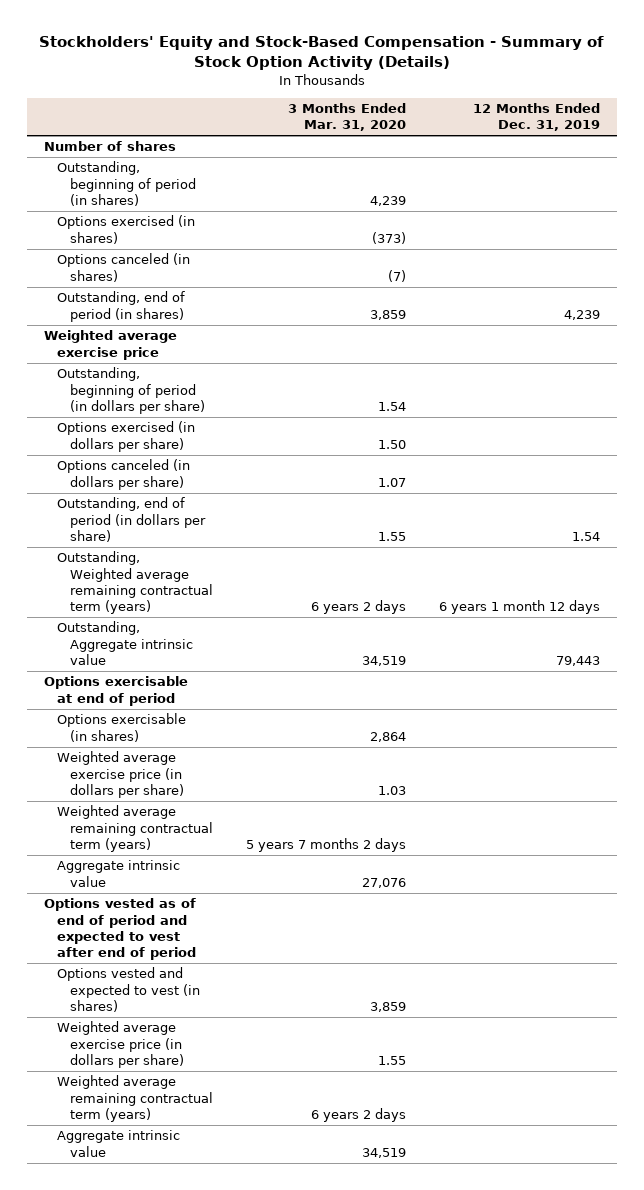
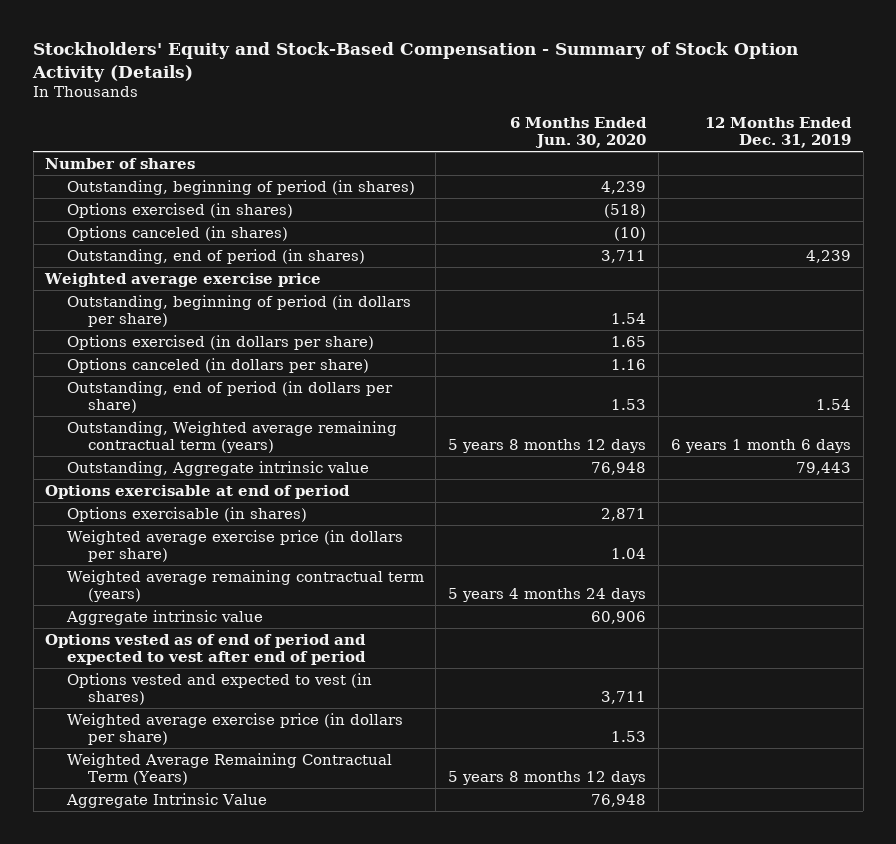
- | 3 Months Ended Mar. 31, 2020 | 12 Months Ended Dec. 31, 2019
+ | 6 Months Ended Jun. 30, 2020 | 12 Months Ended Dec. 31, 2019
- Outstanding, Weighted average remaining contractual term (years) | 6 years 2 days | 6 years 1 month 12 days
+ Outstanding, Weighted average remaining contractual term (years) | 5 years 8 months 12 days | 6 years 1 month 6 days
- Weighted average remaining contractual term (years) | 6 years 2 days |
- Aggregate intrinsic value | 34,519 |
+ Weighted Average Remaining Contractual Term (Years) | 5 years 8 months 12 days |
+ Aggregate Intrinsic Value | 76,948 |

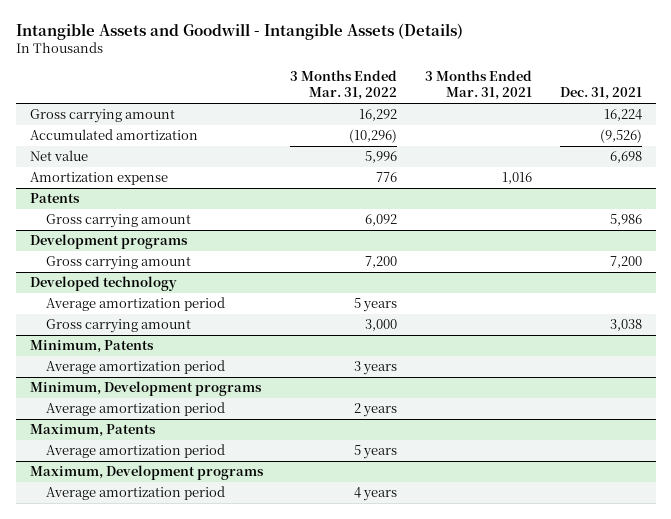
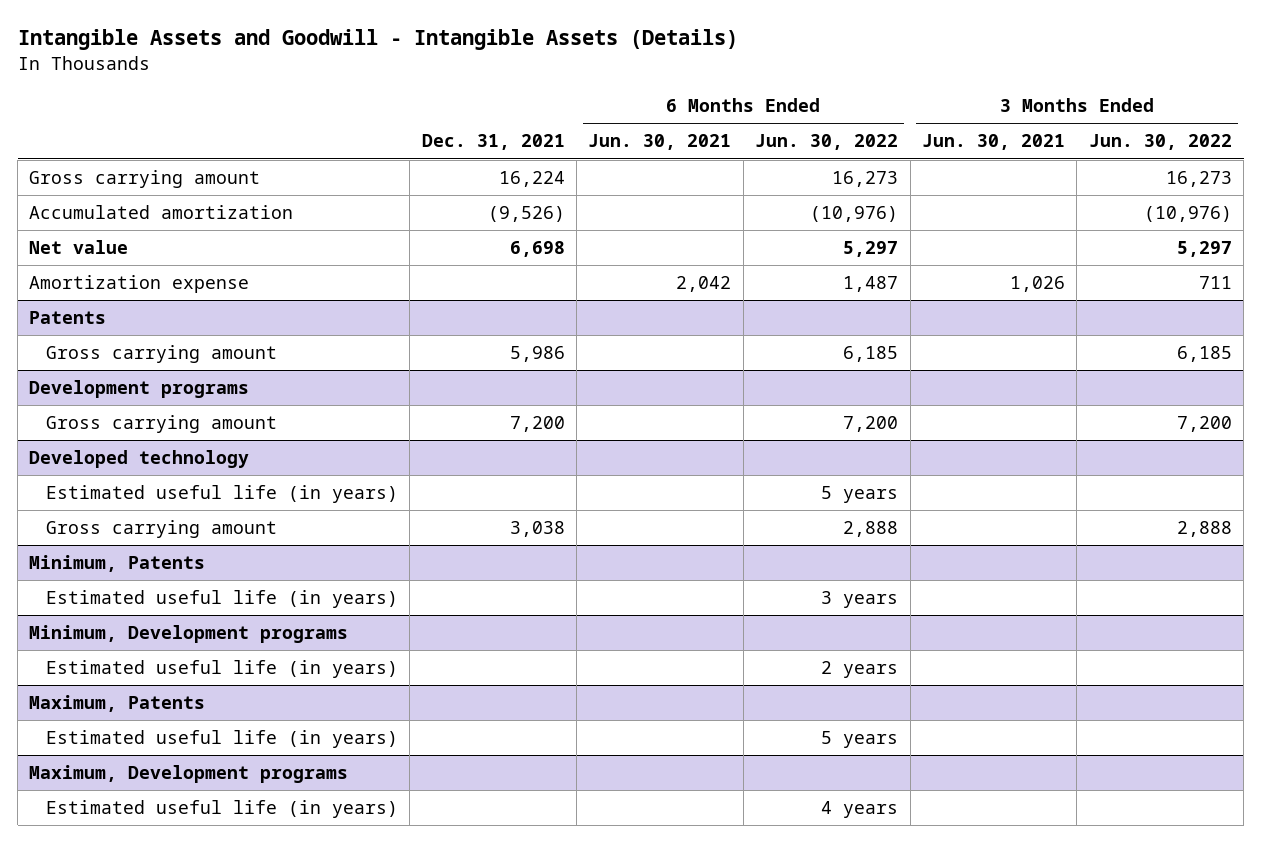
- | 3 Months Ended Mar. 31, 2022 | 3 Months Ended Mar. 31, 2021 | Dec. 31, 2021
+ | Dec. 31, 2021 | 6 Months Ended Jun. 30, 2021 | 6 Months Ended Jun. 30, 2022 | 3 Months Ended Jun. 30, 2021 | 3 Months Ended Jun. 30, 2022
@ Developed technology
- Average amortization period | 5 years | |
+ Estimated useful life (in years) | | | 5 years | |
@ Minimum, Patents
- Average amortization period | 3 years | |
+ Estimated useful life (in years) | | | 3 years | |
@ Minimum, Development programs
- Average amortization period | 2 years | |
+ Estimated useful life (in years) | | | 2 years | |
@ Maximum, Patents
- Average amortization period | 5 years | |
+ Estimated useful life (in years) | | | 5 years | |
@ Maximum, Development programs
- Average amortization period | 4 years | |
+ Estimated useful life (in years) | | | 4 years | |

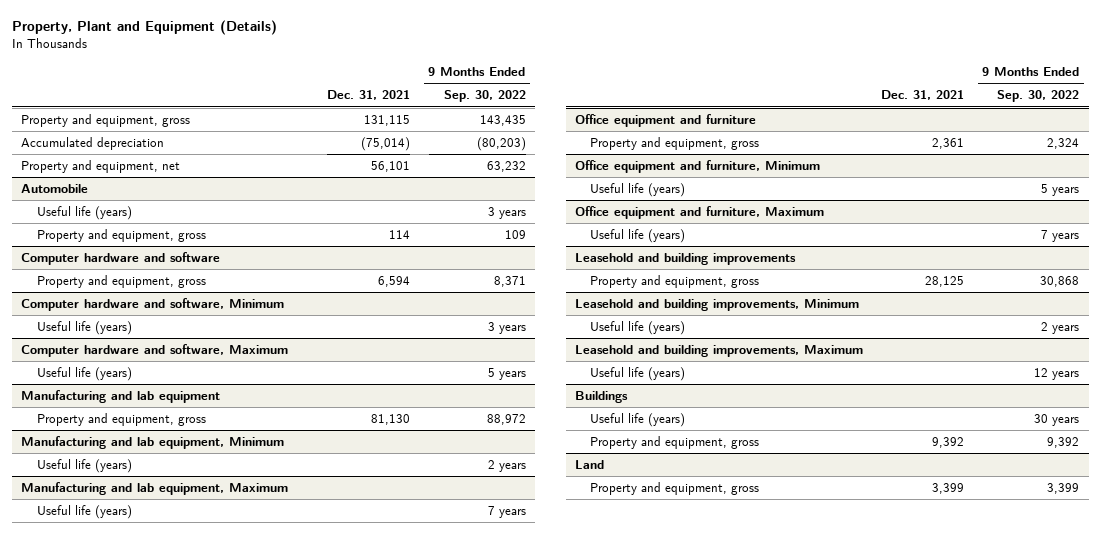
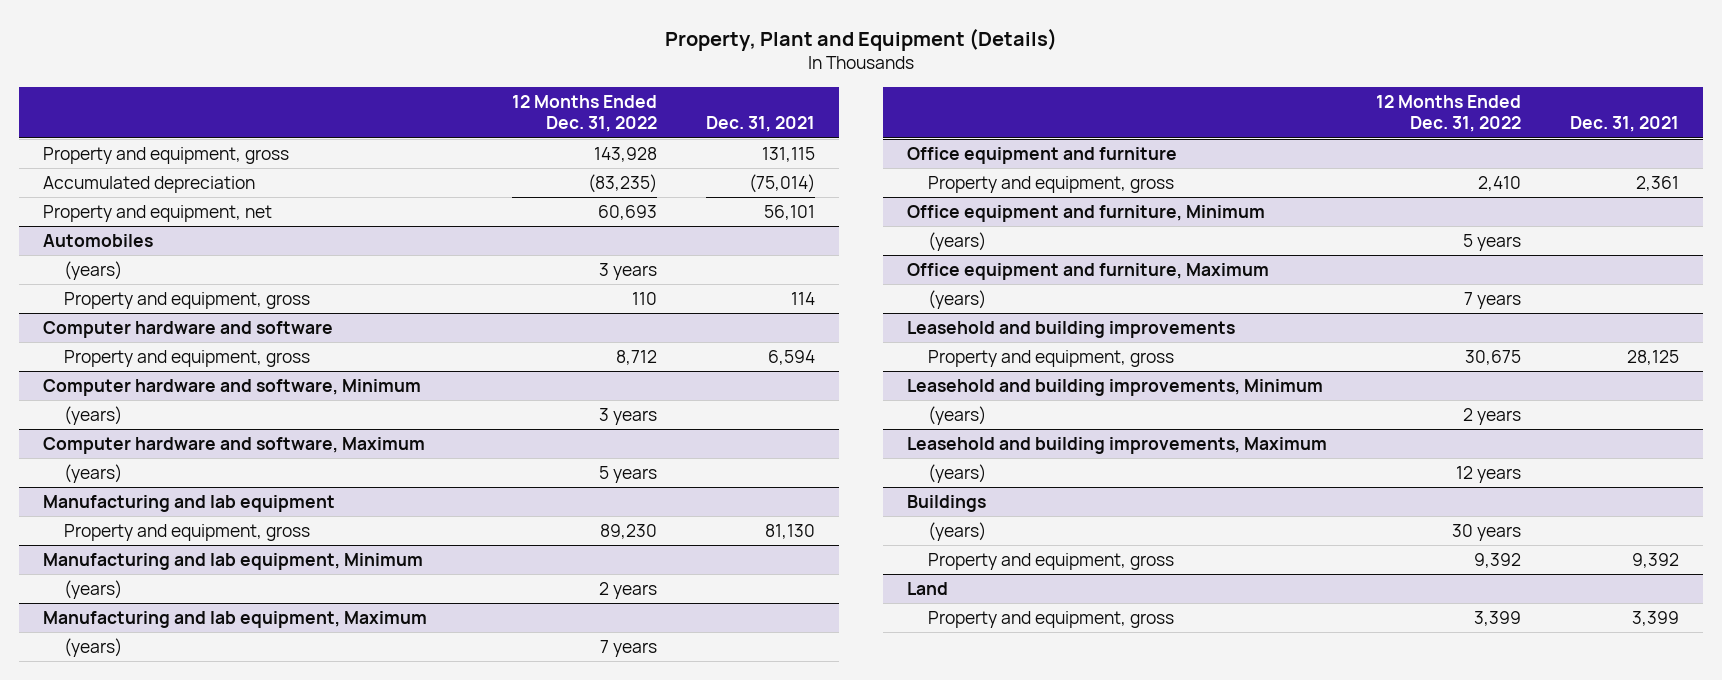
- | Dec. 31, 2021 | 9 Months Ended Sep. 30, 2022
+ | 12 Months Ended Dec. 31, 2022 | Dec. 31, 2021
- Automobile
- Useful life (years) | | 3 years
+ Automobiles
+ (years) | 3 years |
@ Computer hardware and software, Minimum
- Useful life (years) | | 3 years
+ (years) | 3 years |
@ Computer hardware and software, Maximum
- Useful life (years) | | 5 years
+ (years) | 5 years |
@ Manufacturing and lab equipment, Minimum
- Useful life (years) | | 2 years
+ (years) | 2 years |
@ Manufacturing and lab equipment, Maximum
- Useful life (years) | | 7 years
+ (years) | 7 years |
@ Office equipment and furniture, Minimum
- Useful life (years) | | 5 years
+ (years) | 5 years |
@ Office equipment and furniture, Maximum
- Useful life (years) | | 7 years
+ (years) | 7 years |
@ Leasehold and building improvements, Minimum
- Useful life (years) | | 2 years
+ (years) | 2 years |
@ Leasehold and building improvements, Maximum
- Useful life (years) | | 12 years
+ (years) | 12 years |
@ Buildings
- Useful life (years) | | 30 years
+ (years) | 30 years |

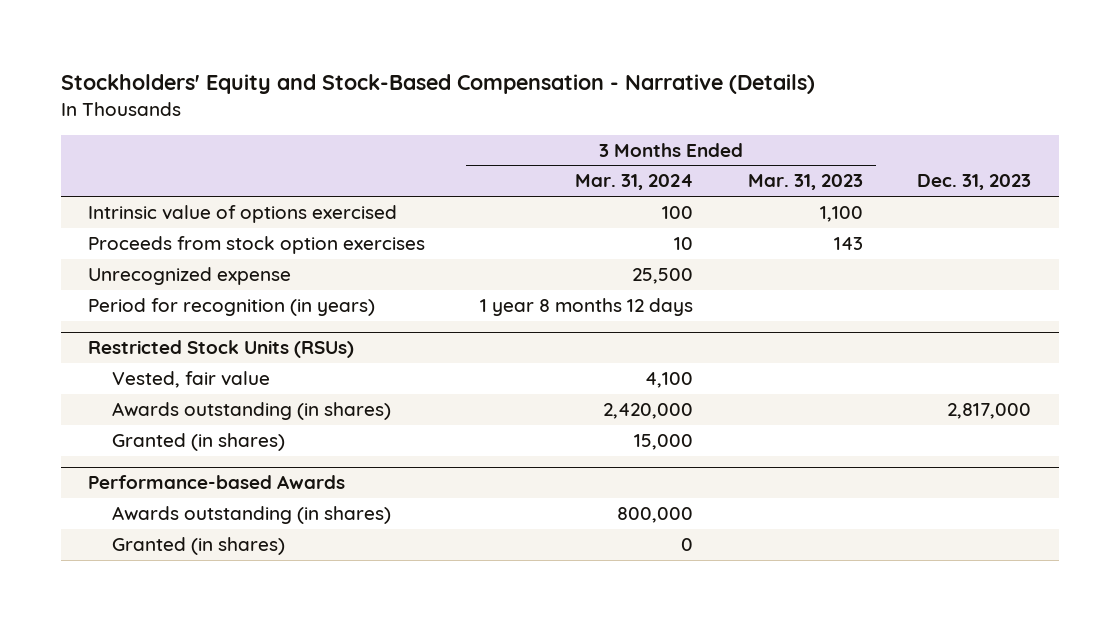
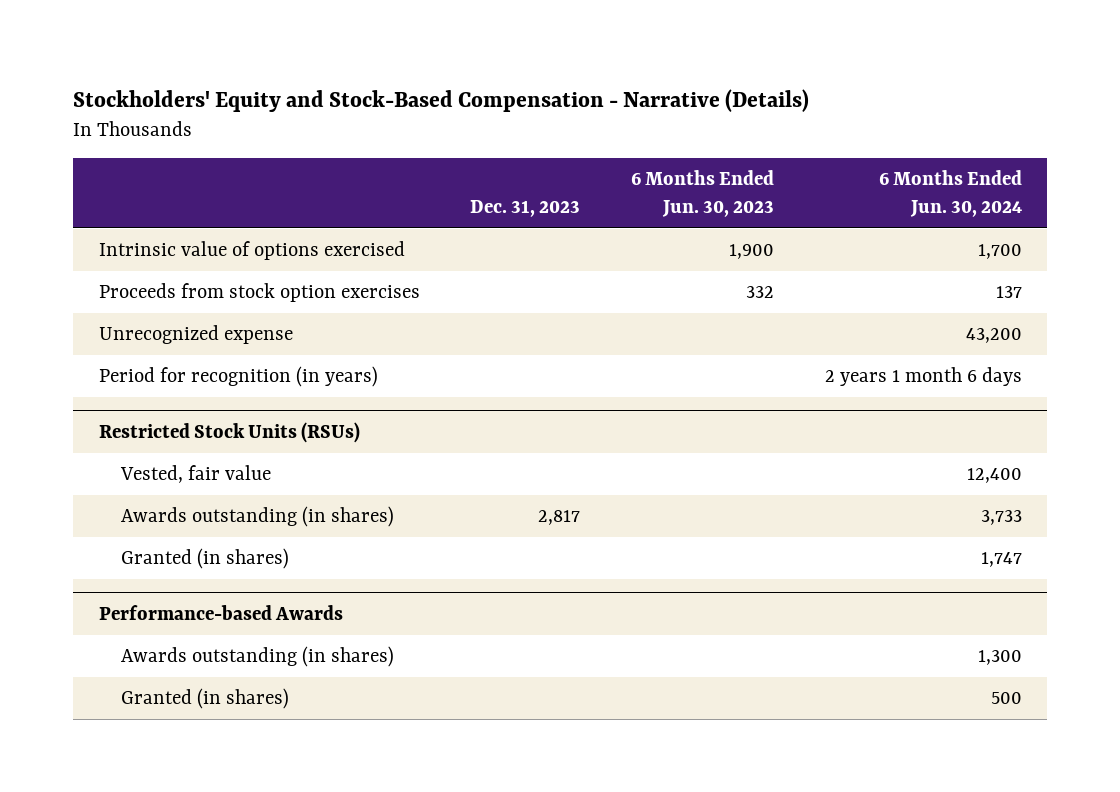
- | 3 Months Ended Mar. 31, 2024 | 3 Months Ended Mar. 31, 2023 | Dec. 31, 2023
+ | Dec. 31, 2023 | 6 Months Ended Jun. 30, 2023 | 6 Months Ended Jun. 30, 2024
@ Restricted Stock Units (RSUs)
- Awards outstanding (in shares) | 2,420,000 | | 2,817,000
+ Awards outstanding (in shares) | 2,817 | | 3,733

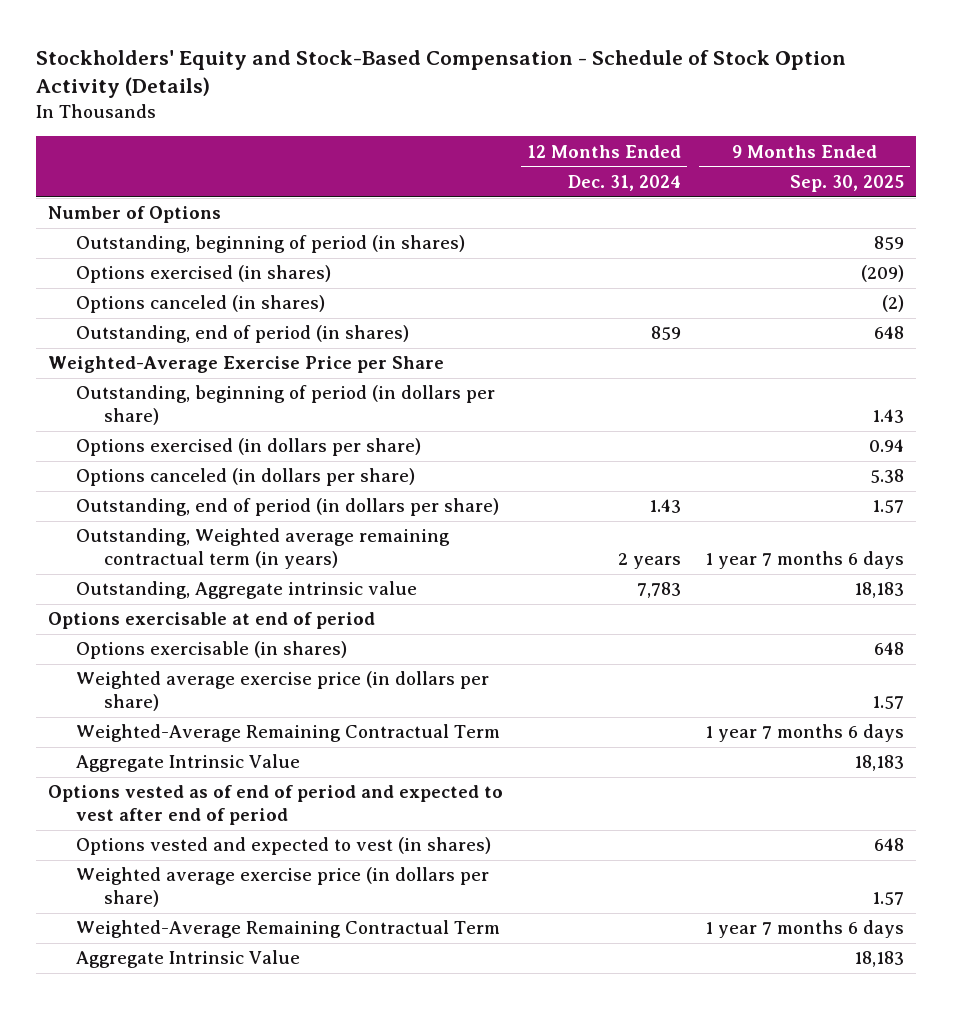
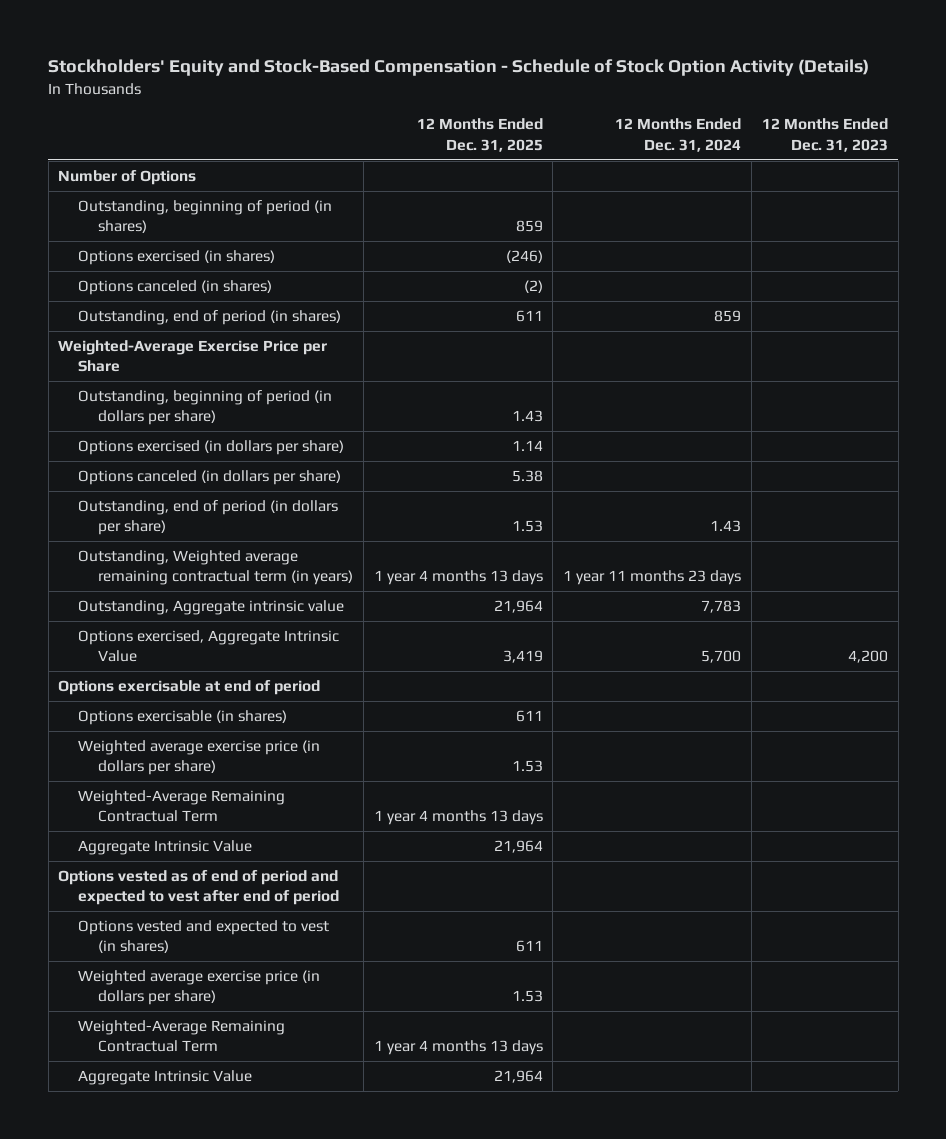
- | 12 Months Ended Dec. 31, 2024 | 9 Months Ended Sep. 30, 2025
+ | 12 Months Ended Dec. 31, 2025 | 12 Months Ended Dec. 31, 2024 | 12 Months Ended Dec. 31, 2023
- Outstanding, Weighted average remaining contractual term (in years) | 2 years | 1 year 7 months 6 days
+ Outstanding, Weighted average remaining contractual term (in years) | 1 year 4 months 13 days | 1 year 11 months 23 days |
+ Options exercised, Aggregate Intrinsic Value | 3,419 | 5,700 | 4,200

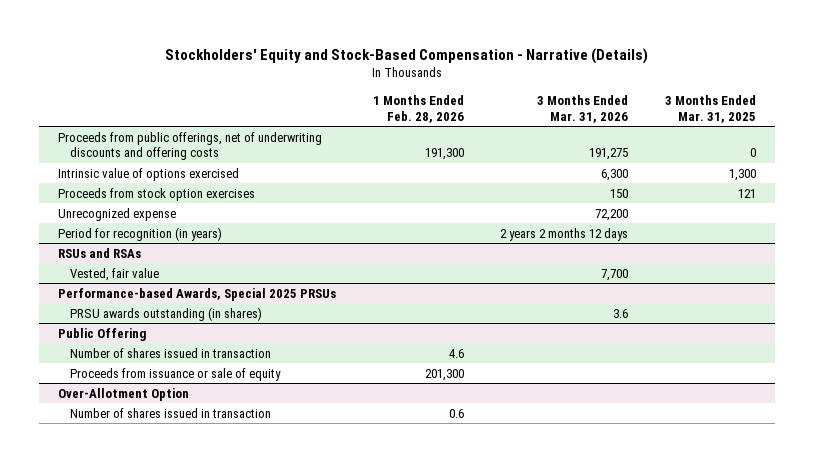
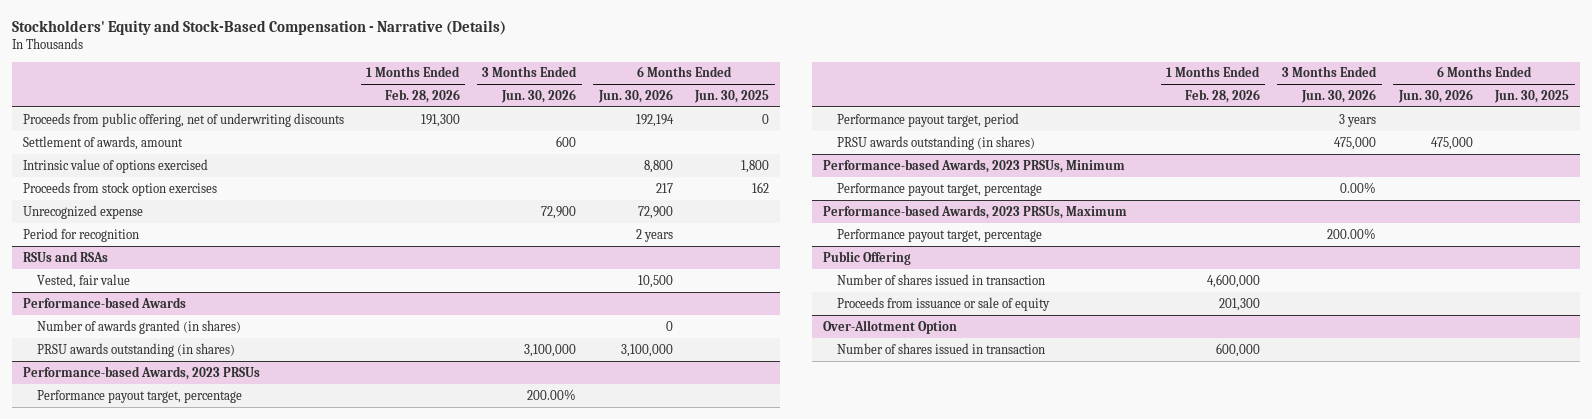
- | 1 Months Ended Feb. 28, 2026 | 3 Months Ended Mar. 31, 2026 | 3 Months Ended Mar. 31, 2025
+ | 1 Months Ended Feb. 28, 2026 | 3 Months Ended Jun. 30, 2026 | 6 Months Ended Jun. 30, 2026 | 6 Months Ended Jun. 30, 2025
- Proceeds from public offerings, net of underwriting discounts and offering costs | 191,300 | 191,275 | 0
+ Proceeds from public offering, net of underwriting discounts | 191,300 | | 192,194 | 0
+ Settlement of awards, amount | | 600 | |
- Period for recognition (in years) | | 2 years 2 months 12 days |
+ Period for recognition | | | 2 years |
- Performance-based Awards, Special 2025 PRSUs
+ Performance-based Awards
+ Number of awards granted (in shares) | | | 0 |
+ PRSU awards outstanding (in shares) | | 3,100,000 | 3,100,000 |
+ Performance-based Awards, 2023 PRSUs
+ Performance payout target, percentage | | 200.00% | |
+ Performance payout target, period | | 3 years | |
+ Performance-based Awards, 2023 PRSUs, Minimum
+ Performance payout target, percentage | | 0.00% | |
+ Performance-based Awards, 2023 PRSUs, Maximum
+ Performance payout target, percentage | | 200.00% | |
@ Public Offering
- Number of shares issued in transaction | 4.6 | |
+ Number of shares issued in transaction | 4,600,000 | | |
@ Over-Allotment Option
- Number of shares issued in transaction | 0.6 | |
+ Number of shares issued in transaction | 600,000 | | |

